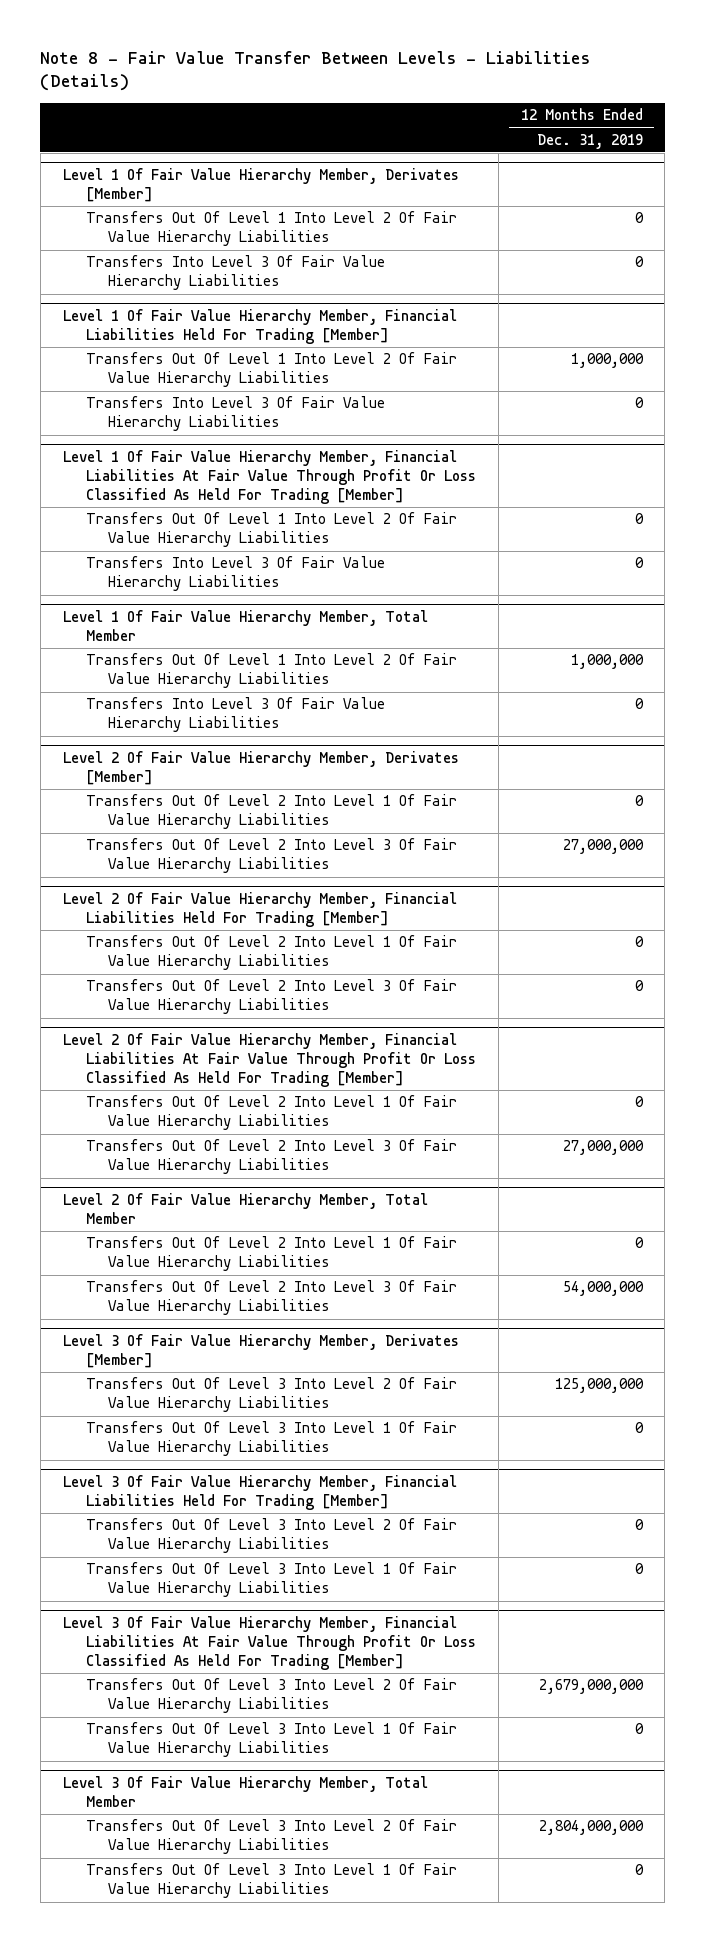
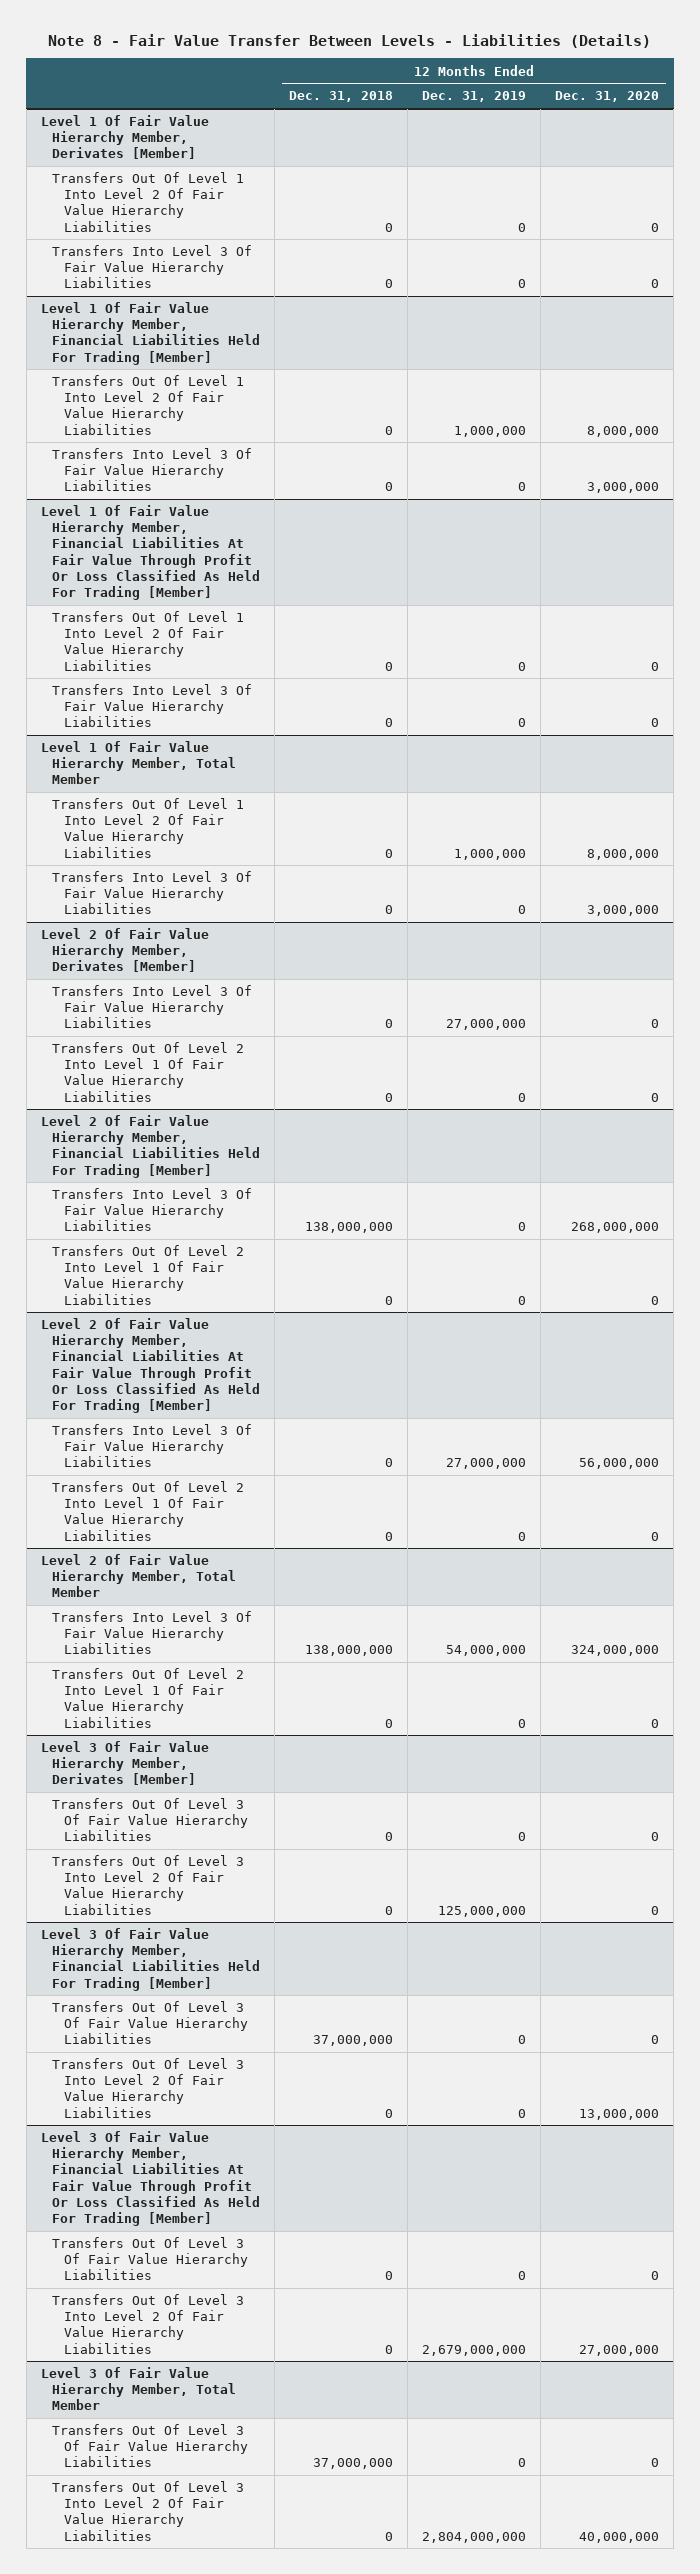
- | 12 Months Ended Dec. 31, 2019
+ | 12 Months Ended Dec. 31, 2018 | 12 Months Ended Dec. 31, 2019 | 12 Months Ended Dec. 31, 2020
@ Level 2 Of Fair Value Hierarchy Member, Derivates [Member]
+ Transfers Into Level 3 Of Fair Value Hierarchy Liabilities | 0 | 27,000,000 | 0
- Transfers Out Of Level 2 Into Level 3 Of Fair Value Hierarchy Liabilities | 27,000,000
@ Level 2 Of Fair Value Hierarchy Member, Financial Liabilities Held For Trading [Member]
+ Transfers Into Level 3 Of Fair Value Hierarchy Liabilities | 138,000,000 | 0 | 268,000,000
- Transfers Out Of Level 2 Into Level 3 Of Fair Value Hierarchy Liabilities | 0
@ Level 2 Of Fair Value Hierarchy Member, Financial Liabilities At Fair Value Through Profit Or Loss Classified As Held For Trading [Member]
+ Transfers Into Level 3 Of Fair Value Hierarchy Liabilities | 0 | 27,000,000 | 56,000,000
- Transfers Out Of Level 2 Into Level 3 Of Fair Value Hierarchy Liabilities | 27,000,000
@ Level 2 Of Fair Value Hierarchy Member, Total Member
+ Transfers Into Level 3 Of Fair Value Hierarchy Liabilities | 138,000,000 | 54,000,000 | 324,000,000
- Transfers Out Of Level 2 Into Level 3 Of Fair Value Hierarchy Liabilities | 54,000,000
@ Level 3 Of Fair Value Hierarchy Member, Derivates [Member]
+ Transfers Out Of Level 3 Of Fair Value Hierarchy Liabilities | 0 | 0 | 0
- Transfers Out Of Level 3 Into Level 1 Of Fair Value Hierarchy Liabilities | 0
@ Level 3 Of Fair Value Hierarchy Member, Financial Liabilities Held For Trading [Member]
+ Transfers Out Of Level 3 Of Fair Value Hierarchy Liabilities | 37,000,000 | 0 | 0
- Transfers Out Of Level 3 Into Level 1 Of Fair Value Hierarchy Liabilities | 0
@ Level 3 Of Fair Value Hierarchy Member, Financial Liabilities At Fair Value Through Profit Or Loss Classified As Held For Trading [Member]
+ Transfers Out Of Level 3 Of Fair Value Hierarchy Liabilities | 0 | 0 | 0
- Transfers Out Of Level 3 Into Level 1 Of Fair Value Hierarchy Liabilities | 0
@ Level 3 Of Fair Value Hierarchy Member, Total Member
+ Transfers Out Of Level 3 Of Fair Value Hierarchy Liabilities | 37,000,000 | 0 | 0
- Transfers Out Of Level 3 Into Level 1 Of Fair Value Hierarchy Liabilities | 0

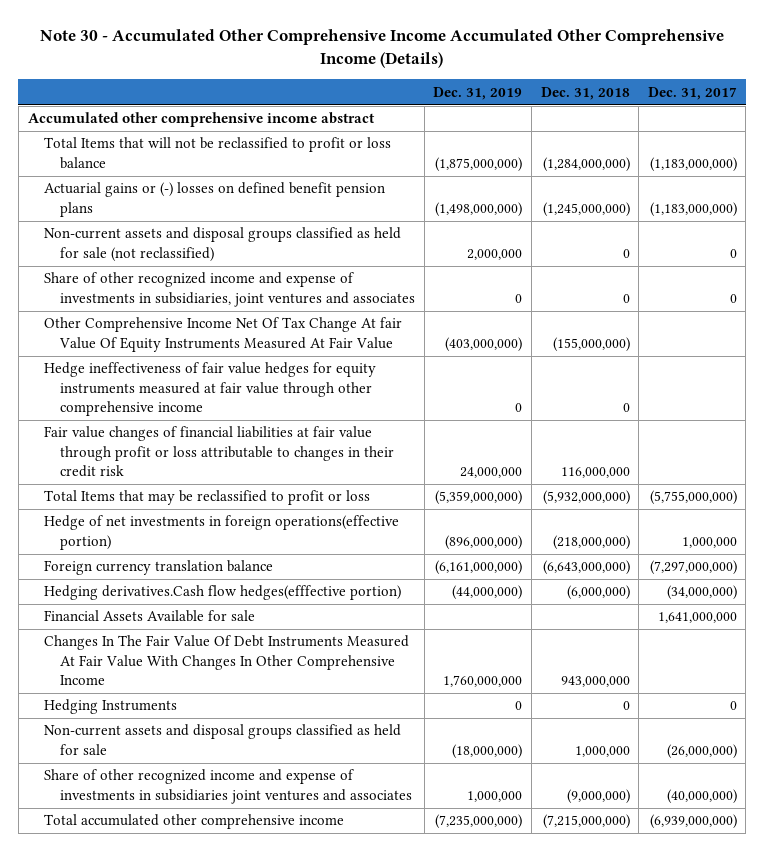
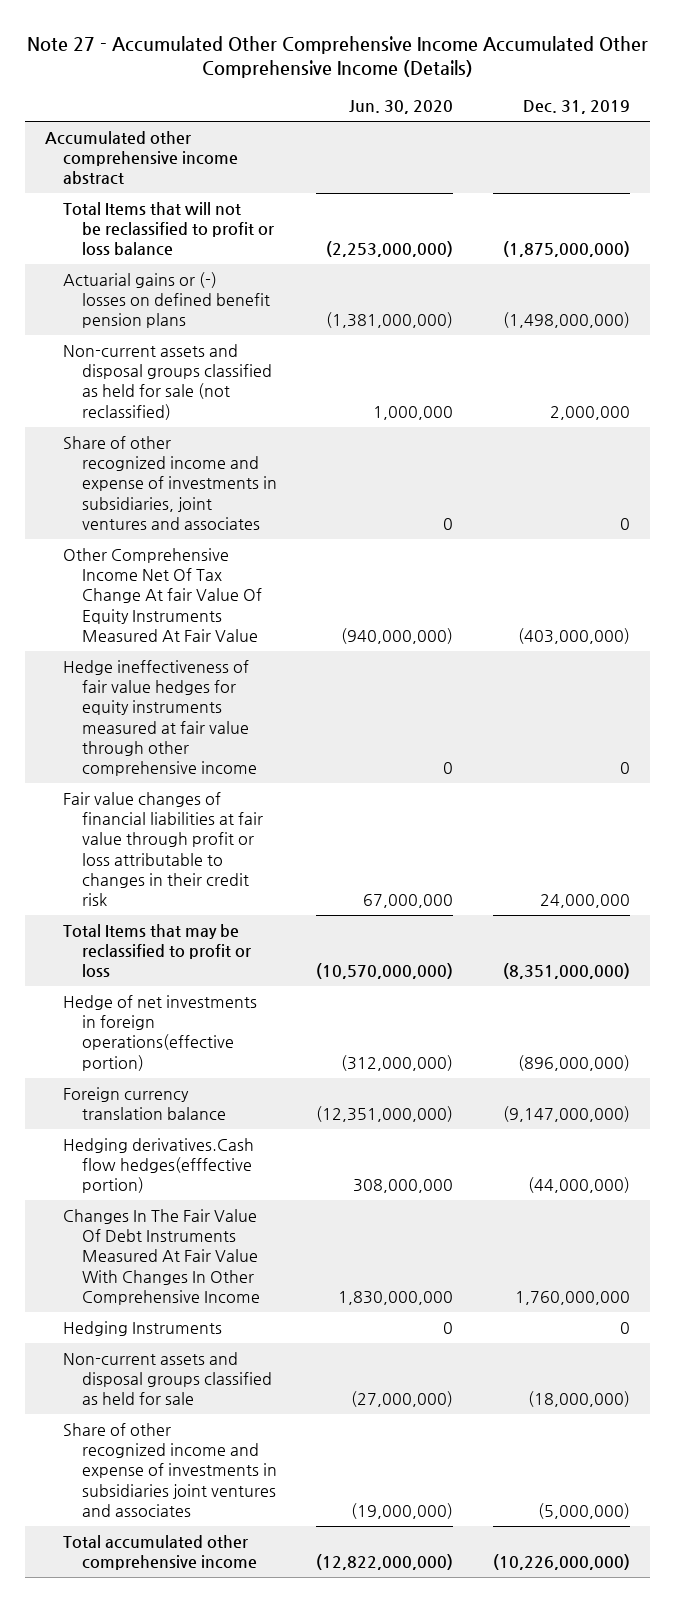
- Note 30 - Accumulated Other Comprehensive Income Accumulated Other Comprehensive Income (Details)
+ Note 27 - Accumulated Other Comprehensive Income Accumulated Other Comprehensive Income (Details)
- | Dec. 31, 2019 | Dec. 31, 2018 | Dec. 31, 2017
+ | Jun. 30, 2020 | Dec. 31, 2019
- Total Items that may be reclassified to profit or loss | (5,359,000,000) | (5,932,000,000) | (5,755,000,000)
+ Total Items that may be reclassified to profit or loss | (10,570,000,000) | (8,351,000,000)
- Foreign currency translation balance | (6,161,000,000) | (6,643,000,000) | (7,297,000,000)
+ Foreign currency translation balance | (12,351,000,000) | (9,147,000,000)
- Financial Assets Available for sale | | | 1,641,000,000
- Share of other recognized income and expense of investments in subsidiaries joint ventures and associates | 1,000,000 | (9,000,000) | (40,000,000)
- Total accumulated other comprehensive income | (7,235,000,000) | (7,215,000,000) | (6,939,000,000)
+ Share of other recognized income and expense of investments in subsidiaries joint ventures and associates | (19,000,000) | (5,000,000)
+ Total accumulated other comprehensive income | (12,822,000,000) | (10,226,000,000)

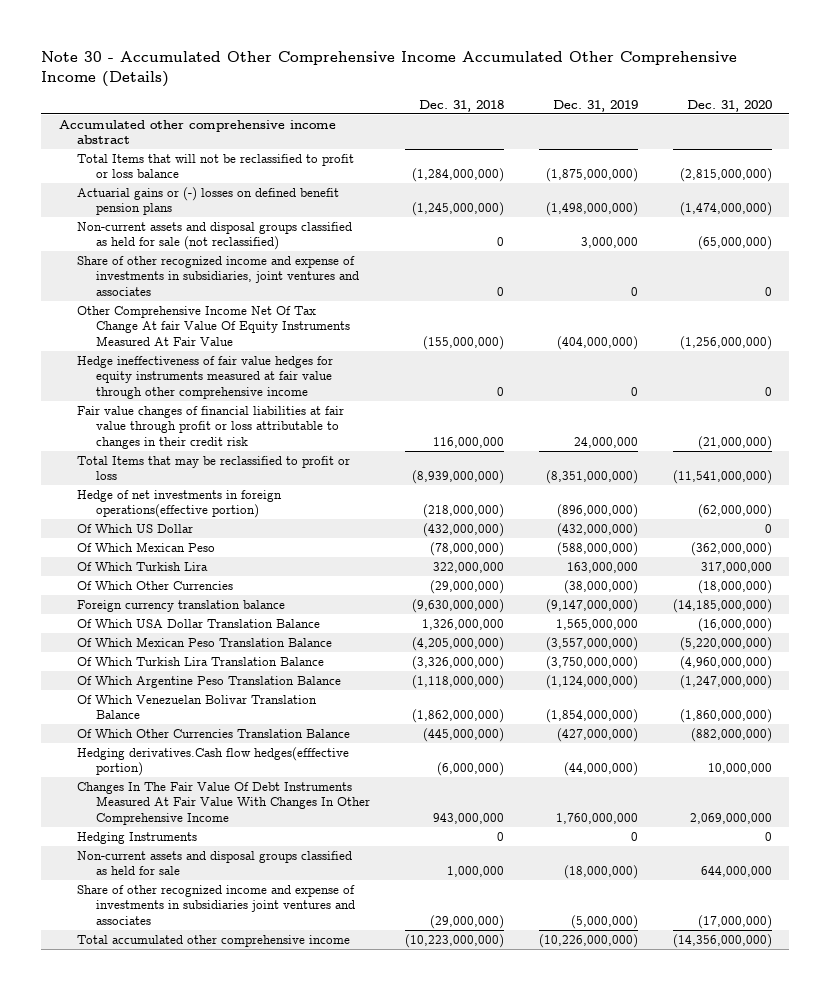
- Note 27 - Accumulated Other Comprehensive Income Accumulated Other Comprehensive Income (Details)
+ Note 30 - Accumulated Other Comprehensive Income Accumulated Other Comprehensive Income (Details)
- | Jun. 30, 2020 | Dec. 31, 2019
+ | Dec. 31, 2018 | Dec. 31, 2019 | Dec. 31, 2020
- Non-current assets and disposal groups classified as held for sale (not reclassified) | 1,000,000 | 2,000,000
+ Non-current assets and disposal groups classified as held for sale (not reclassified) | 0 | 3,000,000 | (65,000,000)
- Other Comprehensive Income Net Of Tax Change At fair Value Of Equity Instruments Measured At Fair Value | (940,000,000) | (403,000,000)
+ Other Comprehensive Income Net Of Tax Change At fair Value Of Equity Instruments Measured At Fair Value | (155,000,000) | (404,000,000) | (1,256,000,000)
+ Of Which US Dollar | (432,000,000) | (432,000,000) | 0
+ Of Which Mexican Peso | (78,000,000) | (588,000,000) | (362,000,000)
+ Of Which Turkish Lira | 322,000,000 | 163,000,000 | 317,000,000
+ Of Which Other Currencies | (29,000,000) | (38,000,000) | (18,000,000)
+ Of Which USA Dollar Translation Balance | 1,326,000,000 | 1,565,000,000 | (16,000,000)
+ Of Which Mexican Peso Translation Balance | (4,205,000,000) | (3,557,000,000) | (5,220,000,000)
+ Of Which Turkish Lira Translation Balance | (3,326,000,000) | (3,750,000,000) | (4,960,000,000)
+ Of Which Argentine Peso Translation Balance | (1,118,000,000) | (1,124,000,000) | (1,247,000,000)
+ Of Which Venezuelan Bolivar Translation Balance | (1,862,000,000) | (1,854,000,000) | (1,860,000,000)
+ Of Which Other Currencies Translation Balance | (445,000,000) | (427,000,000) | (882,000,000)

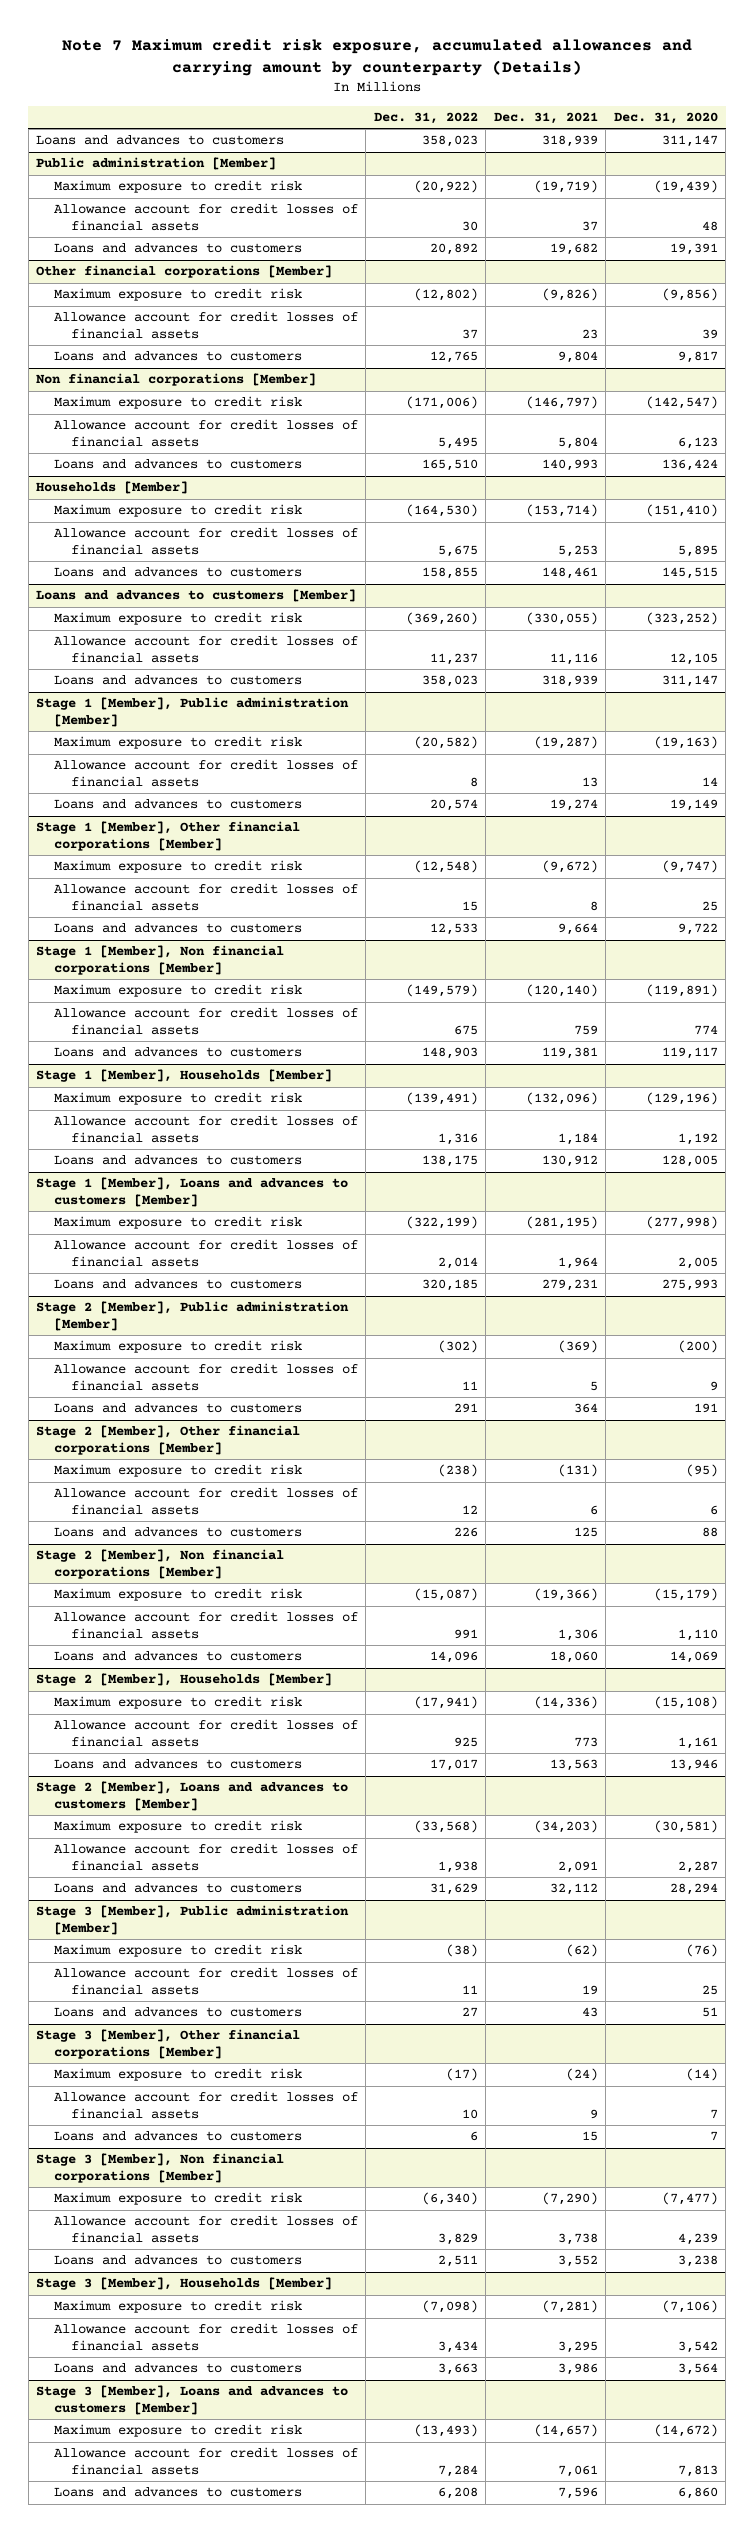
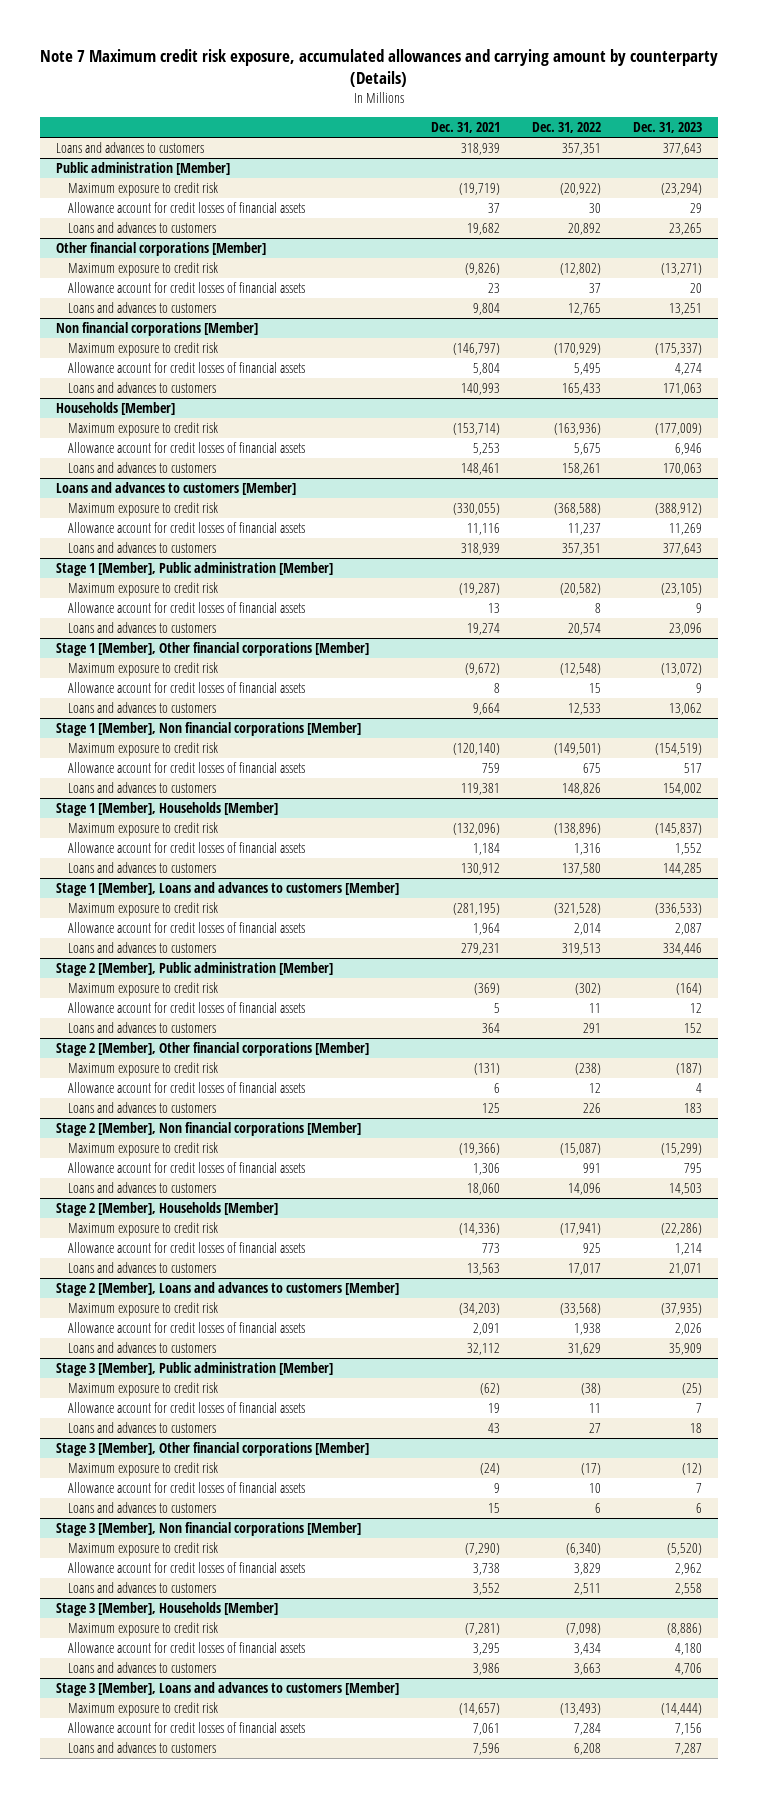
- | Dec. 31, 2022 | Dec. 31, 2021 | Dec. 31, 2020
+ | Dec. 31, 2021 | Dec. 31, 2022 | Dec. 31, 2023
- Loans and advances to customers | 358,023 | 318,939 | 311,147
+ Loans and advances to customers | 318,939 | 357,351 | 377,643
@ Non financial corporations [Member]
- Maximum exposure to credit risk | (171,006) | (146,797) | (142,547)
+ Maximum exposure to credit risk | (146,797) | (170,929) | (175,337)
- Loans and advances to customers | 165,510 | 140,993 | 136,424
+ Loans and advances to customers | 140,993 | 165,433 | 171,063
@ Households [Member]
- Maximum exposure to credit risk | (164,530) | (153,714) | (151,410)
+ Maximum exposure to credit risk | (153,714) | (163,936) | (177,009)
- Loans and advances to customers | 158,855 | 148,461 | 145,515
+ Loans and advances to customers | 148,461 | 158,261 | 170,063
@ Loans and advances to customers [Member]
- Maximum exposure to credit risk | (369,260) | (330,055) | (323,252)
+ Maximum exposure to credit risk | (330,055) | (368,588) | (388,912)
- Loans and advances to customers | 358,023 | 318,939 | 311,147
+ Loans and advances to customers | 318,939 | 357,351 | 377,643
@ Stage 1 [Member], Non financial corporations [Member]
- Maximum exposure to credit risk | (149,579) | (120,140) | (119,891)
+ Maximum exposure to credit risk | (120,140) | (149,501) | (154,519)
- Loans and advances to customers | 148,903 | 119,381 | 119,117
+ Loans and advances to customers | 119,381 | 148,826 | 154,002
@ Stage 1 [Member], Households [Member]
- Maximum exposure to credit risk | (139,491) | (132,096) | (129,196)
+ Maximum exposure to credit risk | (132,096) | (138,896) | (145,837)
- Loans and advances to customers | 138,175 | 130,912 | 128,005
+ Loans and advances to customers | 130,912 | 137,580 | 144,285
@ Stage 1 [Member], Loans and advances to customers [Member]
- Maximum exposure to credit risk | (322,199) | (281,195) | (277,998)
+ Maximum exposure to credit risk | (281,195) | (321,528) | (336,533)
- Loans and advances to customers | 320,185 | 279,231 | 275,993
+ Loans and advances to customers | 279,231 | 319,513 | 334,446

